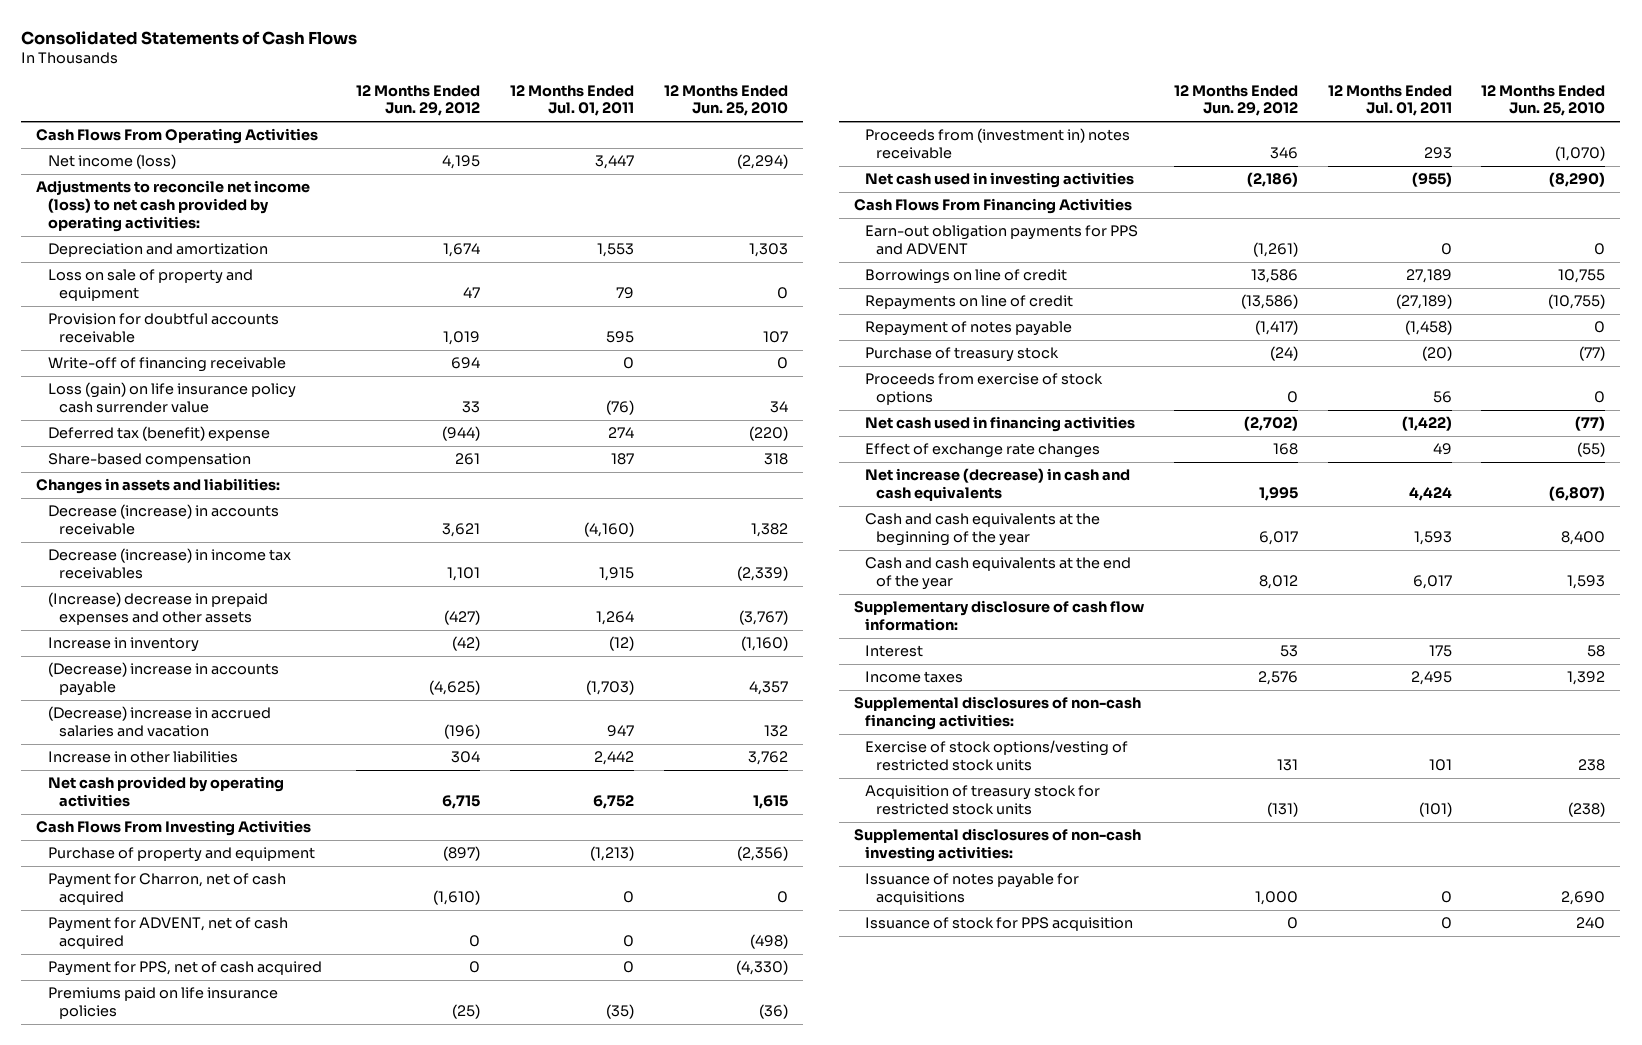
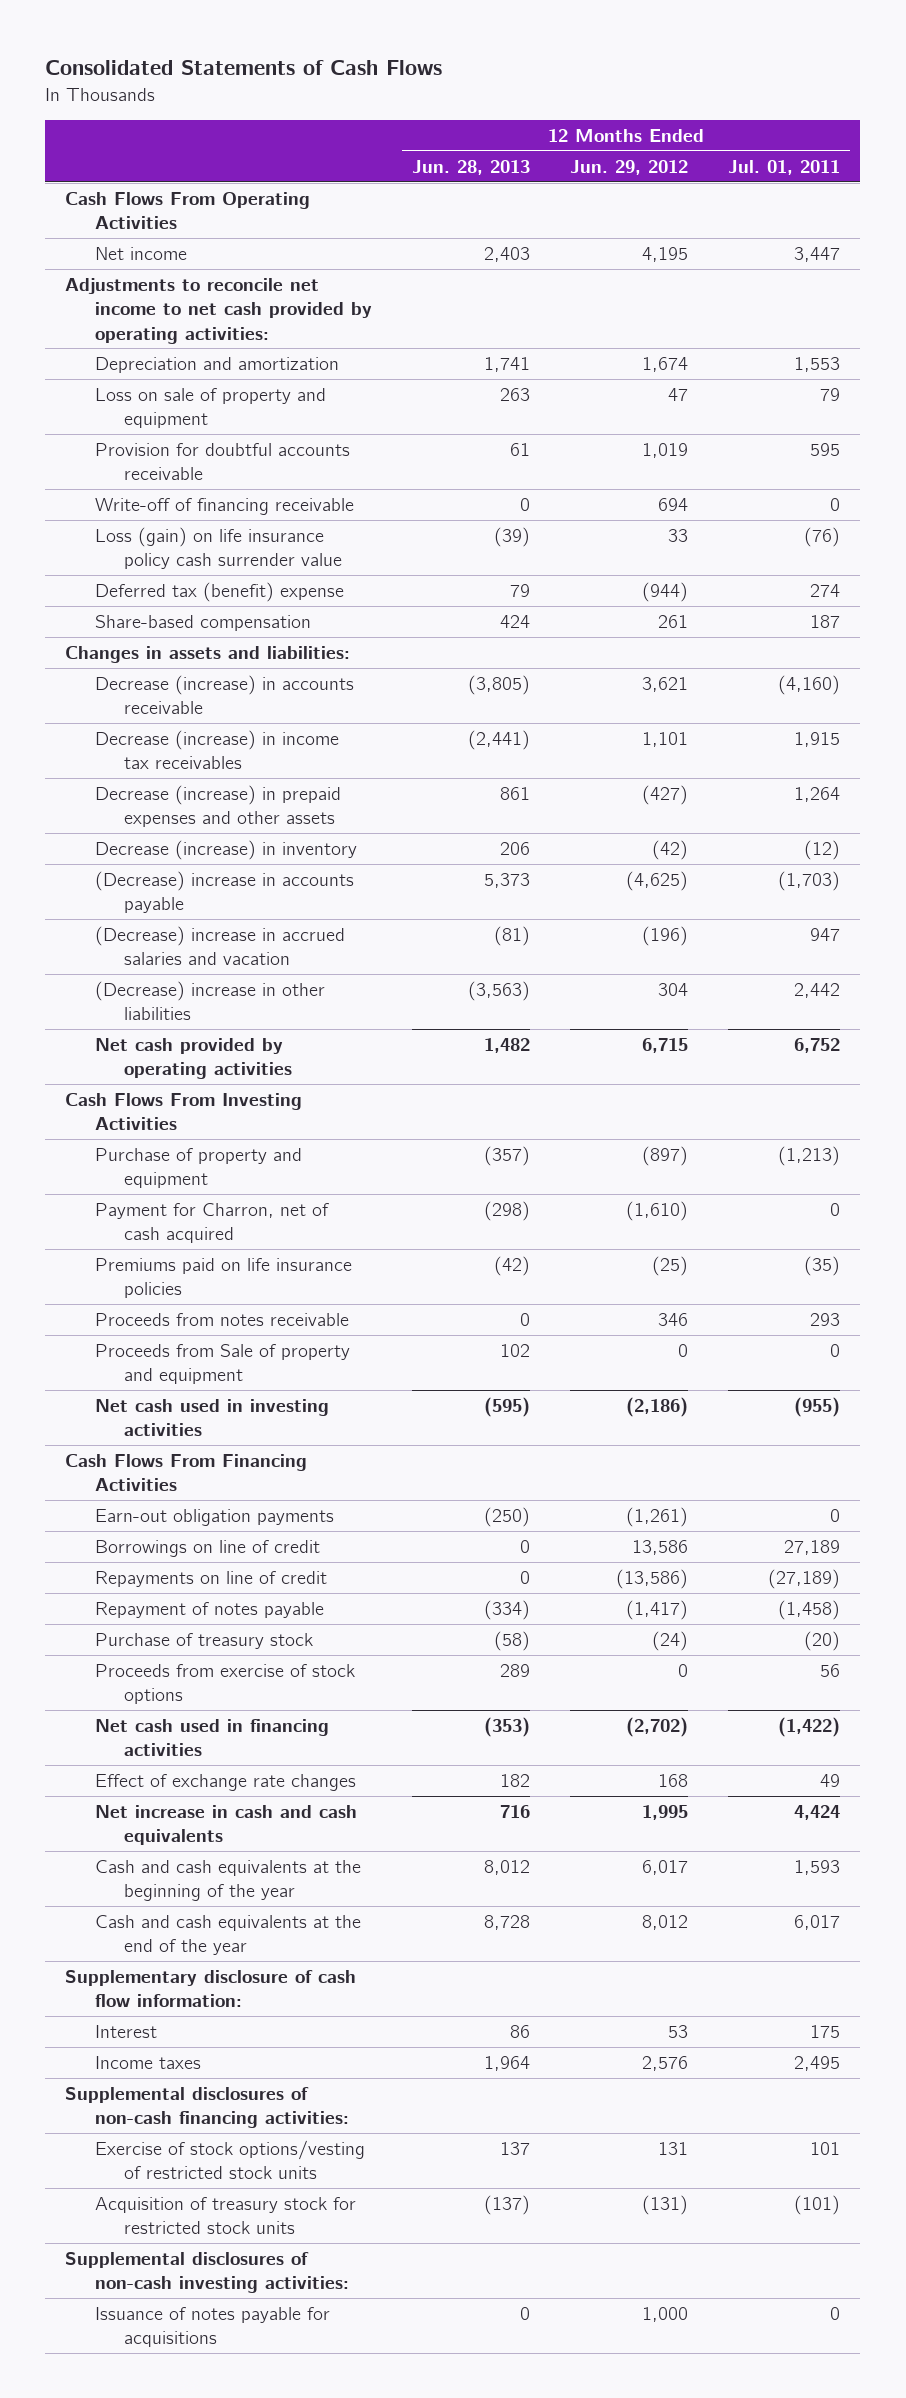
- | 12 Months Ended Jun. 29, 2012 | 12 Months Ended Jul. 01, 2011 | 12 Months Ended Jun. 25, 2010
+ | 12 Months Ended Jun. 28, 2013 | 12 Months Ended Jun. 29, 2012 | 12 Months Ended Jul. 01, 2011
- Net income (loss) | 4,195 | 3,447 | (2,294)
- Adjustments to reconcile net income (loss) to net cash provided by operating activities:
+ Net income | 2,403 | 4,195 | 3,447
+ Adjustments to reconcile net income to net cash provided by operating activities:
- (Increase) decrease in prepaid expenses and other assets | (427) | 1,264 | (3,767)
- Increase in inventory | (42) | (12) | (1,160)
+ Decrease (increase) in prepaid expenses and other assets | 861 | (427) | 1,264
+ Decrease (increase) in inventory | 206 | (42) | (12)
- Increase in other liabilities | 304 | 2,442 | 3,762
+ (Decrease) increase in other liabilities | (3,563) | 304 | 2,442
- Payment for ADVENT, net of cash acquired | 0 | 0 | (498)
- Payment for PPS, net of cash acquired | 0 | 0 | (4,330)
- Proceeds from (investment in) notes receivable | 346 | 293 | (1,070)
+ Proceeds from notes receivable | 0 | 346 | 293
+ Proceeds from Sale of property and equipment | 102 | 0 | 0
- Earn-out obligation payments for PPS and ADVENT | (1,261) | 0 | 0
+ Earn-out obligation payments | (250) | (1,261) | 0
- Net increase (decrease) in cash and cash equivalents | 1,995 | 4,424 | (6,807)
+ Net increase in cash and cash equivalents | 716 | 1,995 | 4,424
- Issuance of stock for PPS acquisition | 0 | 0 | 240

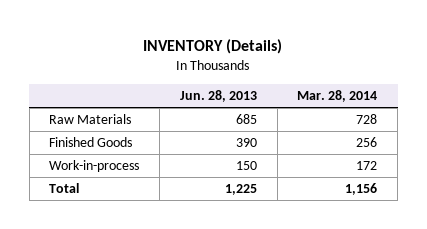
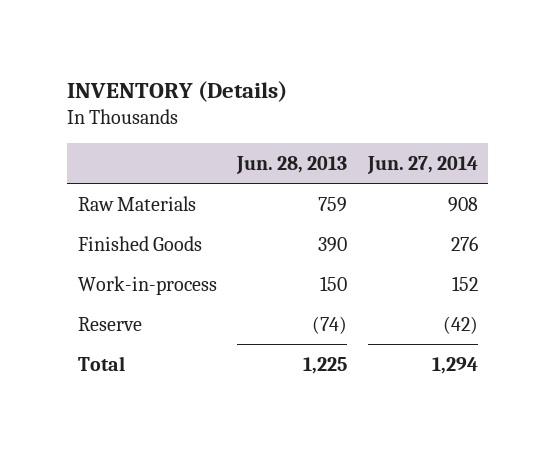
- | Jun. 28, 2013 | Mar. 28, 2014
+ | Jun. 28, 2013 | Jun. 27, 2014
- Raw Materials | 685 | 728
+ Raw Materials | 759 | 908
+ Reserve | (74) | (42)

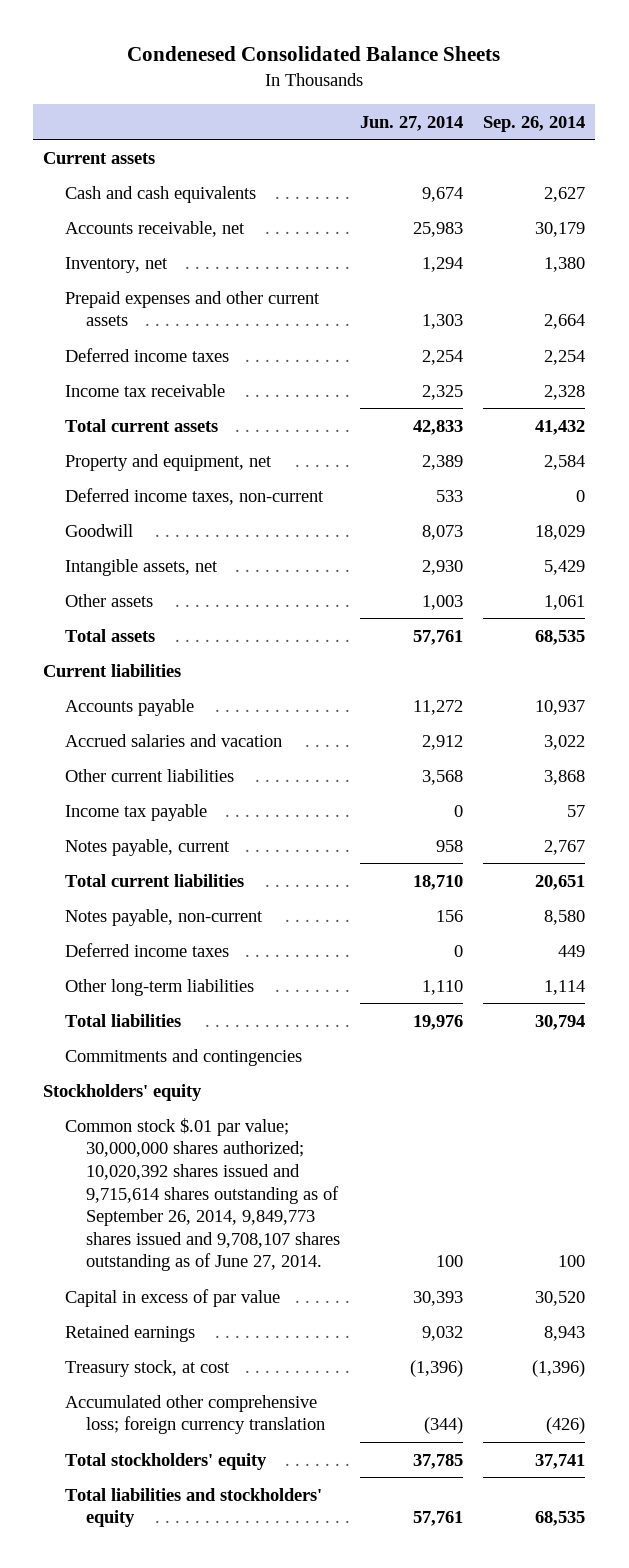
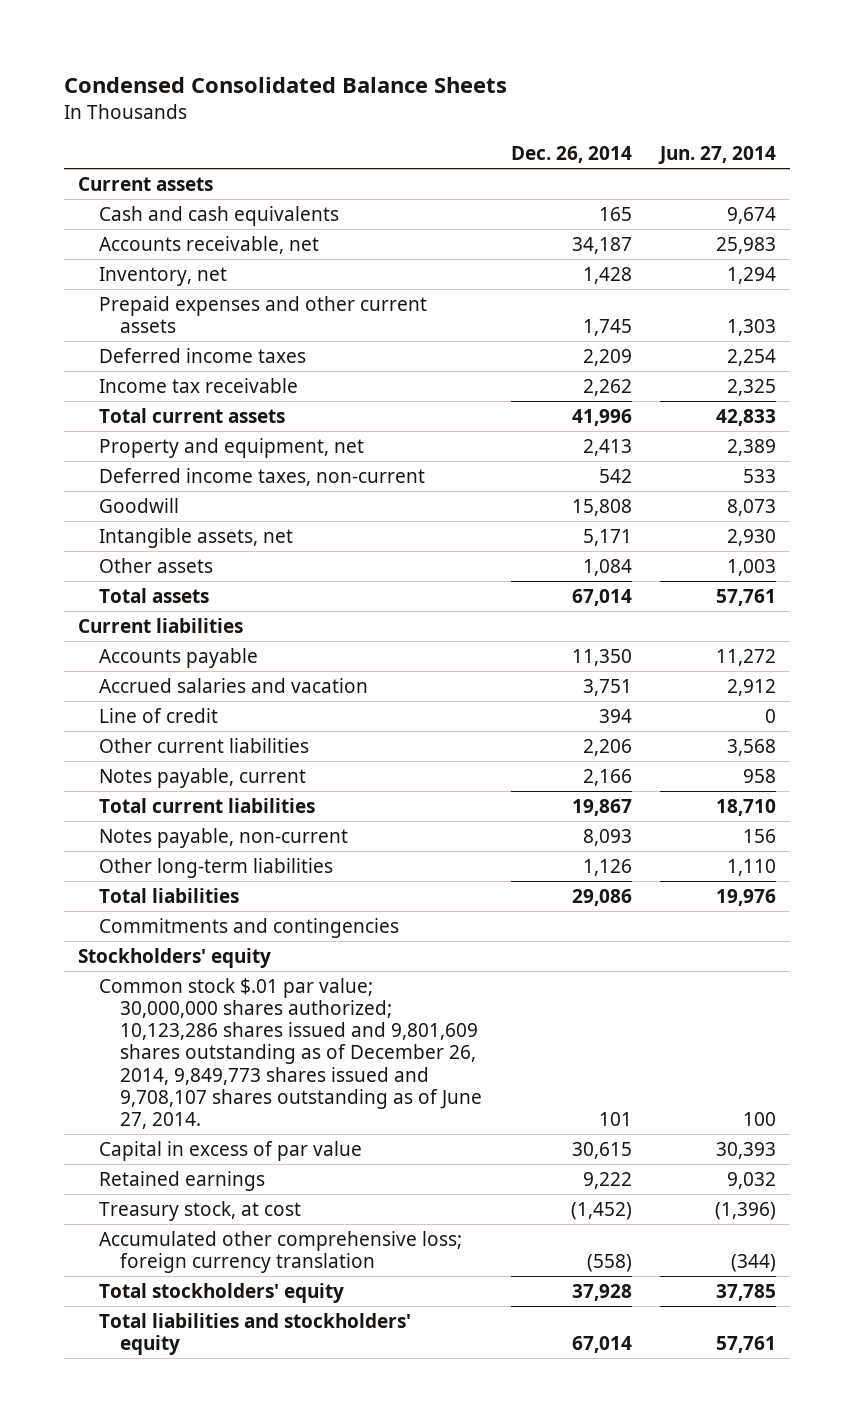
- Condenesed Consolidated Balance Sheets
+ Condensed Consolidated Balance Sheets
- | Jun. 27, 2014 | Sep. 26, 2014
+ | Dec. 26, 2014 | Jun. 27, 2014
+ Line of credit | 394 | 0
- Income tax payable | 0 | 57
- Deferred income taxes | 0 | 449
- Common stock $.01 par value; 30,000,000 shares authorized; 10,020,392 shares issued and 9,715,614 shares outstanding as of September 26, 2014, 9,849,773 shares issued and 9,708,107 shares outstanding as of June 27, 2014. | 100 | 100
+ Common stock $.01 par value; 30,000,000 shares authorized; 10,123,286 shares issued and 9,801,609 shares outstanding as of December 26, 2014, 9,849,773 shares issued and 9,708,107 shares outstanding as of June 27, 2014. | 101 | 100

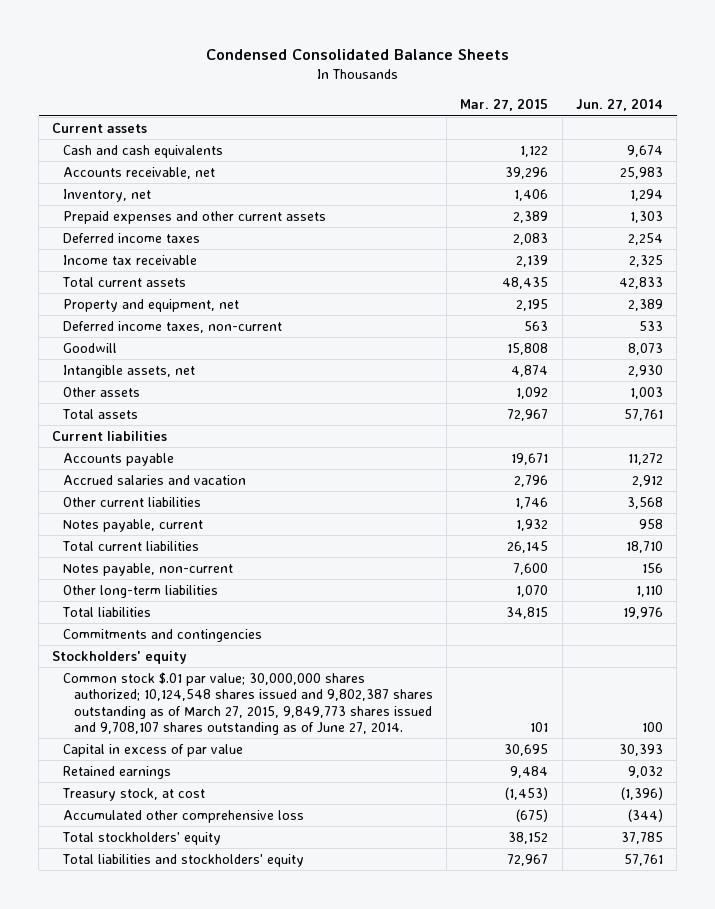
- | Dec. 26, 2014 | Jun. 27, 2014
+ | Mar. 27, 2015 | Jun. 27, 2014
- Line of credit | 394 | 0
- Common stock $.01 par value; 30,000,000 shares authorized; 10,123,286 shares issued and 9,801,609 shares outstanding as of December 26, 2014, 9,849,773 shares issued and 9,708,107 shares outstanding as of June 27, 2014. | 101 | 100
+ Common stock $.01 par value; 30,000,000 shares authorized; 10,124,548 shares issued and 9,802,387 shares outstanding as of March 27, 2015, 9,849,773 shares issued and 9,708,107 shares outstanding as of June 27, 2014. | 101 | 100
- Accumulated other comprehensive loss; foreign currency translation | (558) | (344)
+ Accumulated other comprehensive loss | (675) | (344)

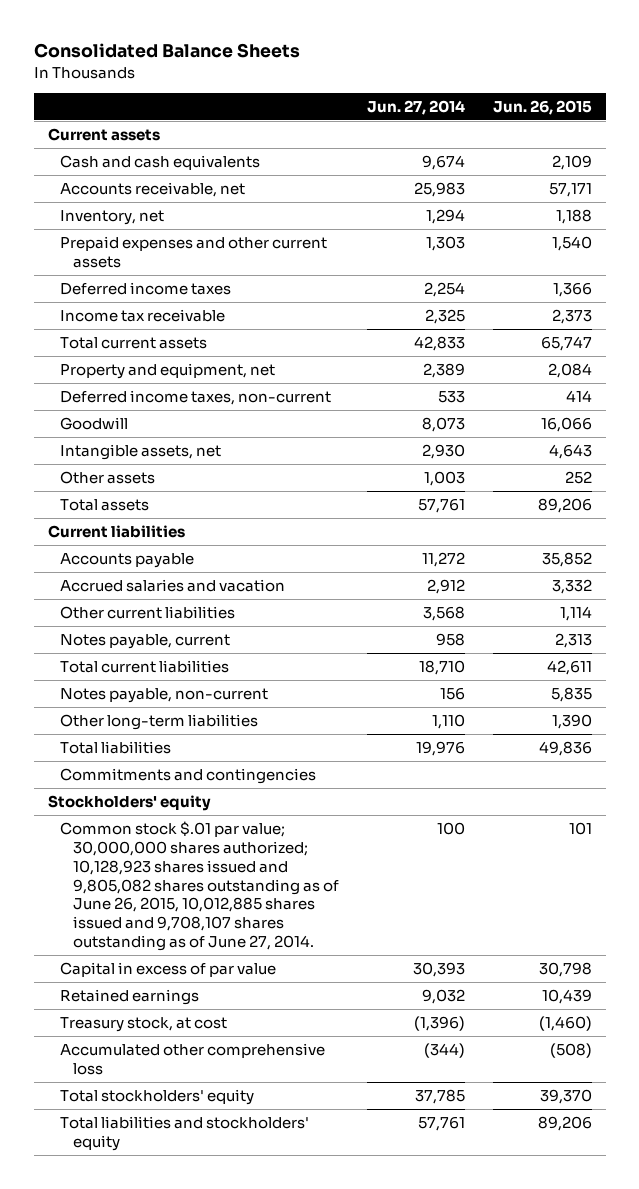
- Condensed Consolidated Balance Sheets
+ Consolidated Balance Sheets
- | Mar. 27, 2015 | Jun. 27, 2014
+ | Jun. 27, 2014 | Jun. 26, 2015
- Common stock $.01 par value; 30,000,000 shares authorized; 10,124,548 shares issued and 9,802,387 shares outstanding as of March 27, 2015, 9,849,773 shares issued and 9,708,107 shares outstanding as of June 27, 2014. | 101 | 100
+ Common stock $.01 par value; 30,000,000 shares authorized; 10,128,923 shares issued and 9,805,082 shares outstanding as of June 26, 2015, 10,012,885 shares issued and 9,708,107 shares outstanding as of June 27, 2014. | 100 | 101

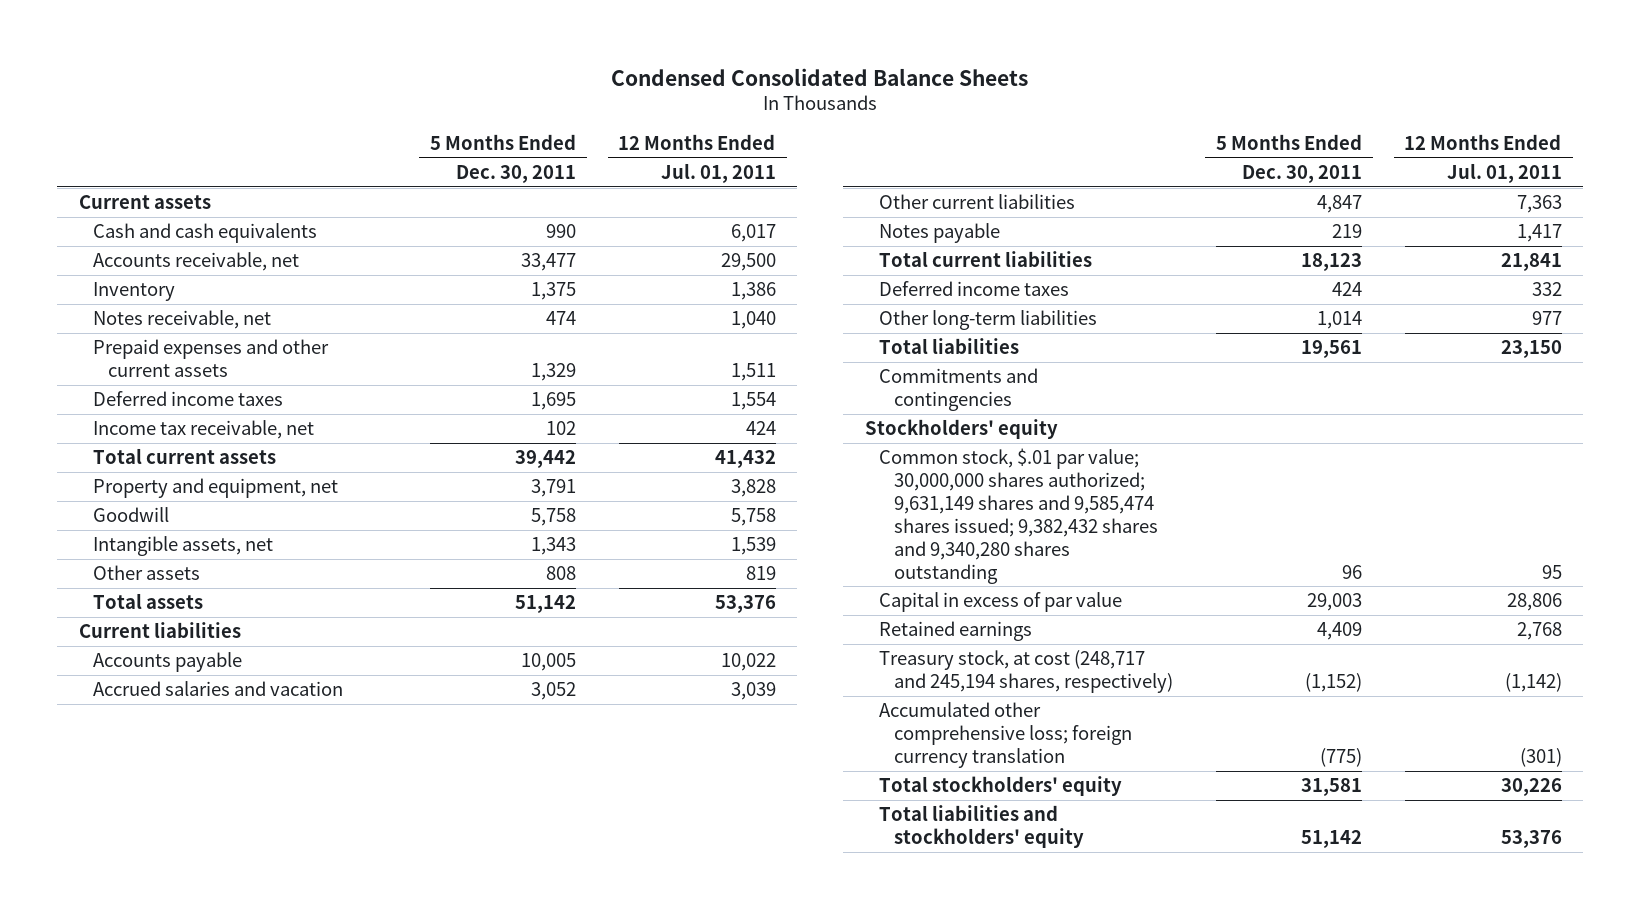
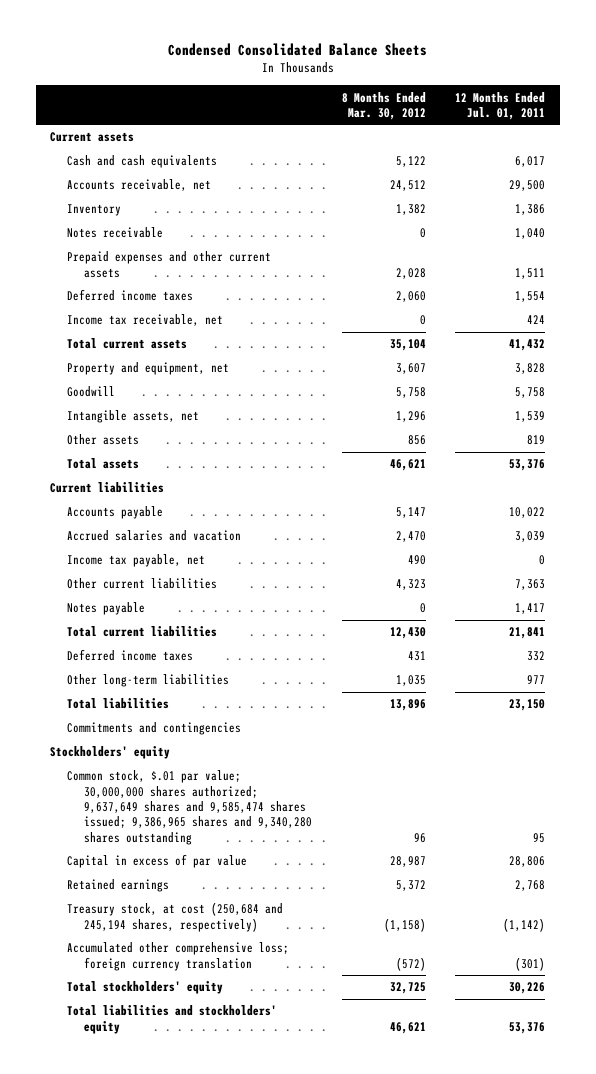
- | 5 Months Ended Dec. 30, 2011 | 12 Months Ended Jul. 01, 2011
+ | 8 Months Ended Mar. 30, 2012 | 12 Months Ended Jul. 01, 2011
- Notes receivable, net | 474 | 1,040
+ Notes receivable | 0 | 1,040
+ Income tax payable, net | 490 | 0
- Common stock, $.01 par value; 30,000,000 shares authorized; 9,631,149 shares and 9,585,474 shares issued; 9,382,432 shares and 9,340,280 shares outstanding | 96 | 95
+ Common stock, $.01 par value; 30,000,000 shares authorized; 9,637,649 shares and 9,585,474 shares issued; 9,386,965 shares and 9,340,280 shares outstanding | 96 | 95
- Treasury stock, at cost (248,717 and 245,194 shares, respectively) | (1,152) | (1,142)
+ Treasury stock, at cost (250,684 and 245,194 shares, respectively) | (1,158) | (1,142)

